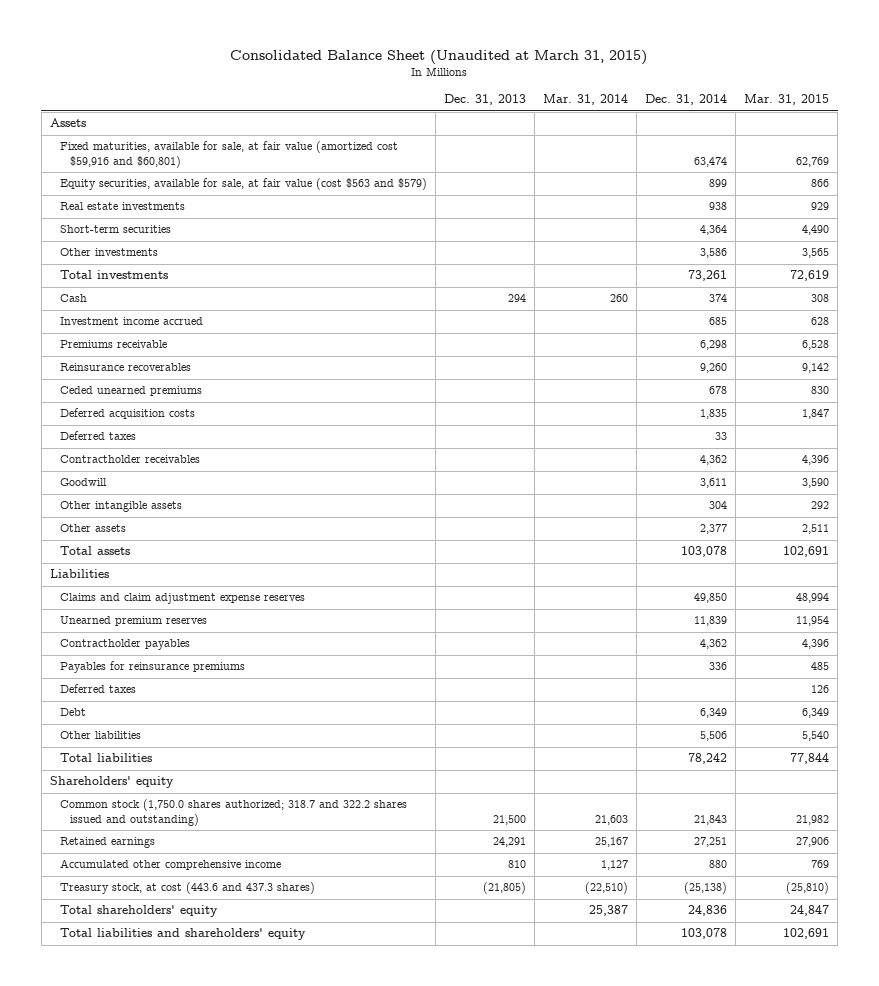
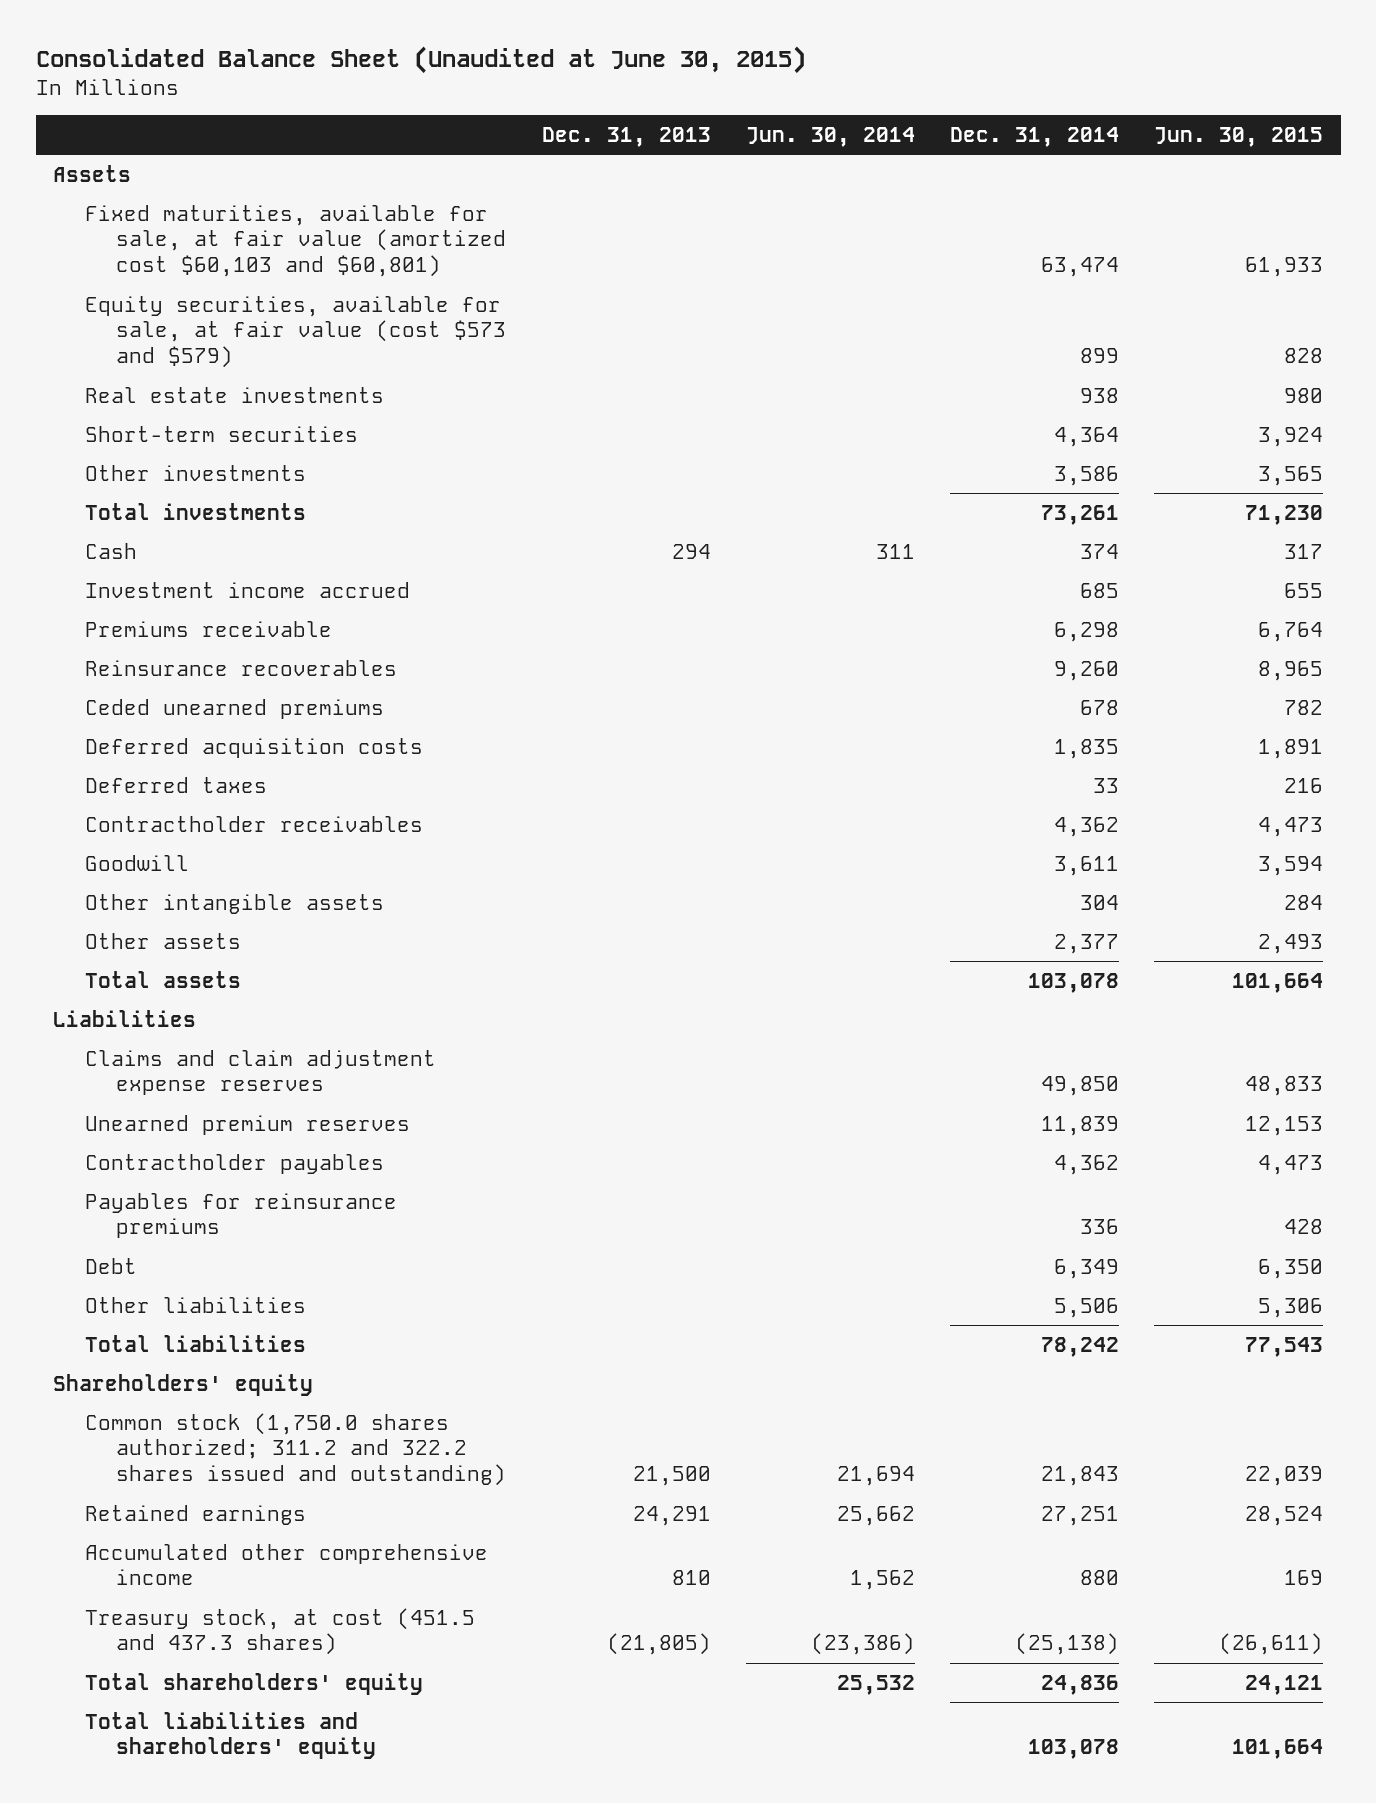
- Consolidated Balance Sheet (Unaudited at March 31, 2015)
+ Consolidated Balance Sheet (Unaudited at June 30, 2015)
- | Dec. 31, 2013 | Mar. 31, 2014 | Dec. 31, 2014 | Mar. 31, 2015
+ | Dec. 31, 2013 | Jun. 30, 2014 | Dec. 31, 2014 | Jun. 30, 2015
- Fixed maturities, available for sale, at fair value (amortized cost $59,916 and $60,801) | | | 63,474 | 62,769
- Equity securities, available for sale, at fair value (cost $563 and $579) | | | 899 | 866
+ Fixed maturities, available for sale, at fair value (amortized cost $60,103 and $60,801) | | | 63,474 | 61,933
+ Equity securities, available for sale, at fair value (cost $573 and $579) | | | 899 | 828
- Deferred taxes | | | | 126
- Common stock (1,750.0 shares authorized; 318.7 and 322.2 shares issued and outstanding) | 21,500 | 21,603 | 21,843 | 21,982
+ Common stock (1,750.0 shares authorized; 311.2 and 322.2 shares issued and outstanding) | 21,500 | 21,694 | 21,843 | 22,039
- Treasury stock, at cost (443.6 and 437.3 shares) | (21,805) | (22,510) | (25,138) | (25,810)
+ Treasury stock, at cost (451.5 and 437.3 shares) | (21,805) | (23,386) | (25,138) | (26,611)

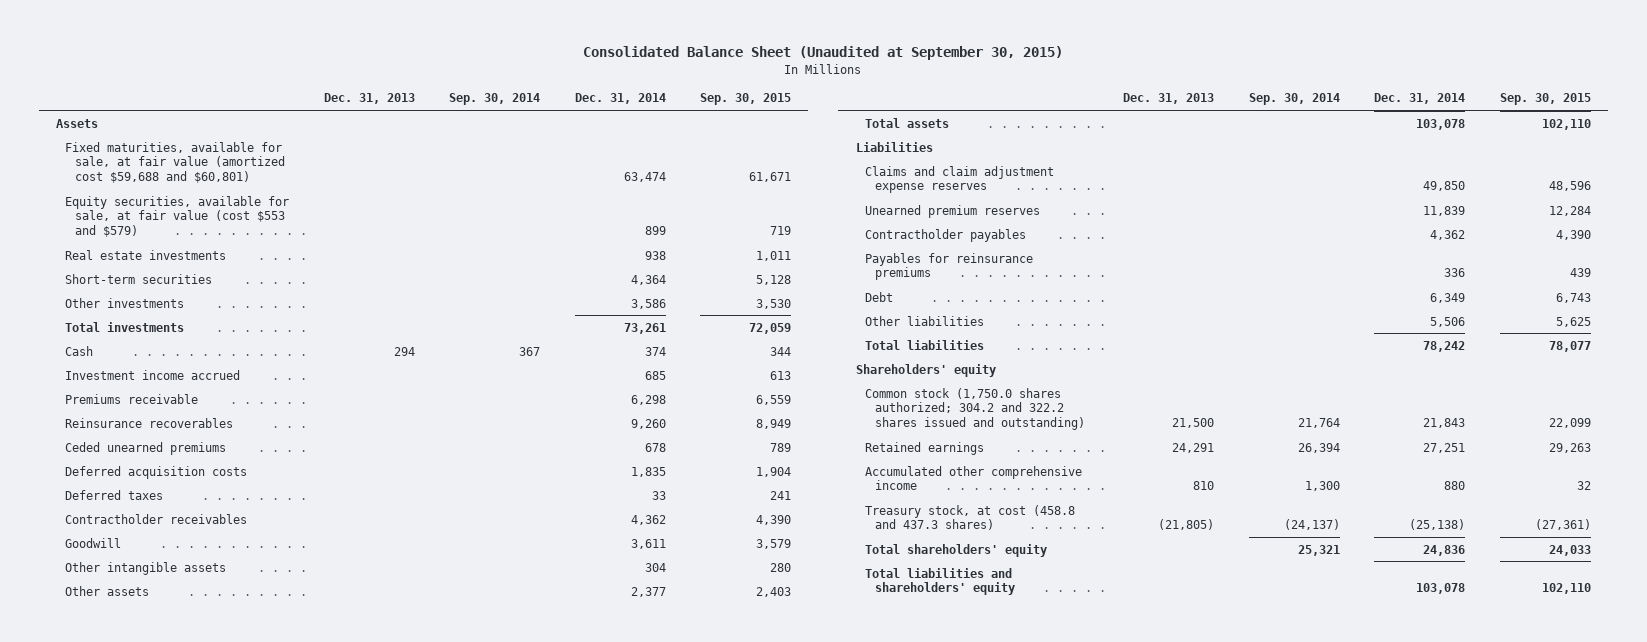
- Consolidated Balance Sheet (Unaudited at June 30, 2015)
+ Consolidated Balance Sheet (Unaudited at September 30, 2015)
- | Dec. 31, 2013 | Jun. 30, 2014 | Dec. 31, 2014 | Jun. 30, 2015
+ | Dec. 31, 2013 | Sep. 30, 2014 | Dec. 31, 2014 | Sep. 30, 2015
- Fixed maturities, available for sale, at fair value (amortized cost $60,103 and $60,801) | | | 63,474 | 61,933
- Equity securities, available for sale, at fair value (cost $573 and $579) | | | 899 | 828
+ Fixed maturities, available for sale, at fair value (amortized cost $59,688 and $60,801) | | | 63,474 | 61,671
+ Equity securities, available for sale, at fair value (cost $553 and $579) | | | 899 | 719
- Common stock (1,750.0 shares authorized; 311.2 and 322.2 shares issued and outstanding) | 21,500 | 21,694 | 21,843 | 22,039
+ Common stock (1,750.0 shares authorized; 304.2 and 322.2 shares issued and outstanding) | 21,500 | 21,764 | 21,843 | 22,099
- Treasury stock, at cost (451.5 and 437.3 shares) | (21,805) | (23,386) | (25,138) | (26,611)
+ Treasury stock, at cost (458.8 and 437.3 shares) | (21,805) | (24,137) | (25,138) | (27,361)

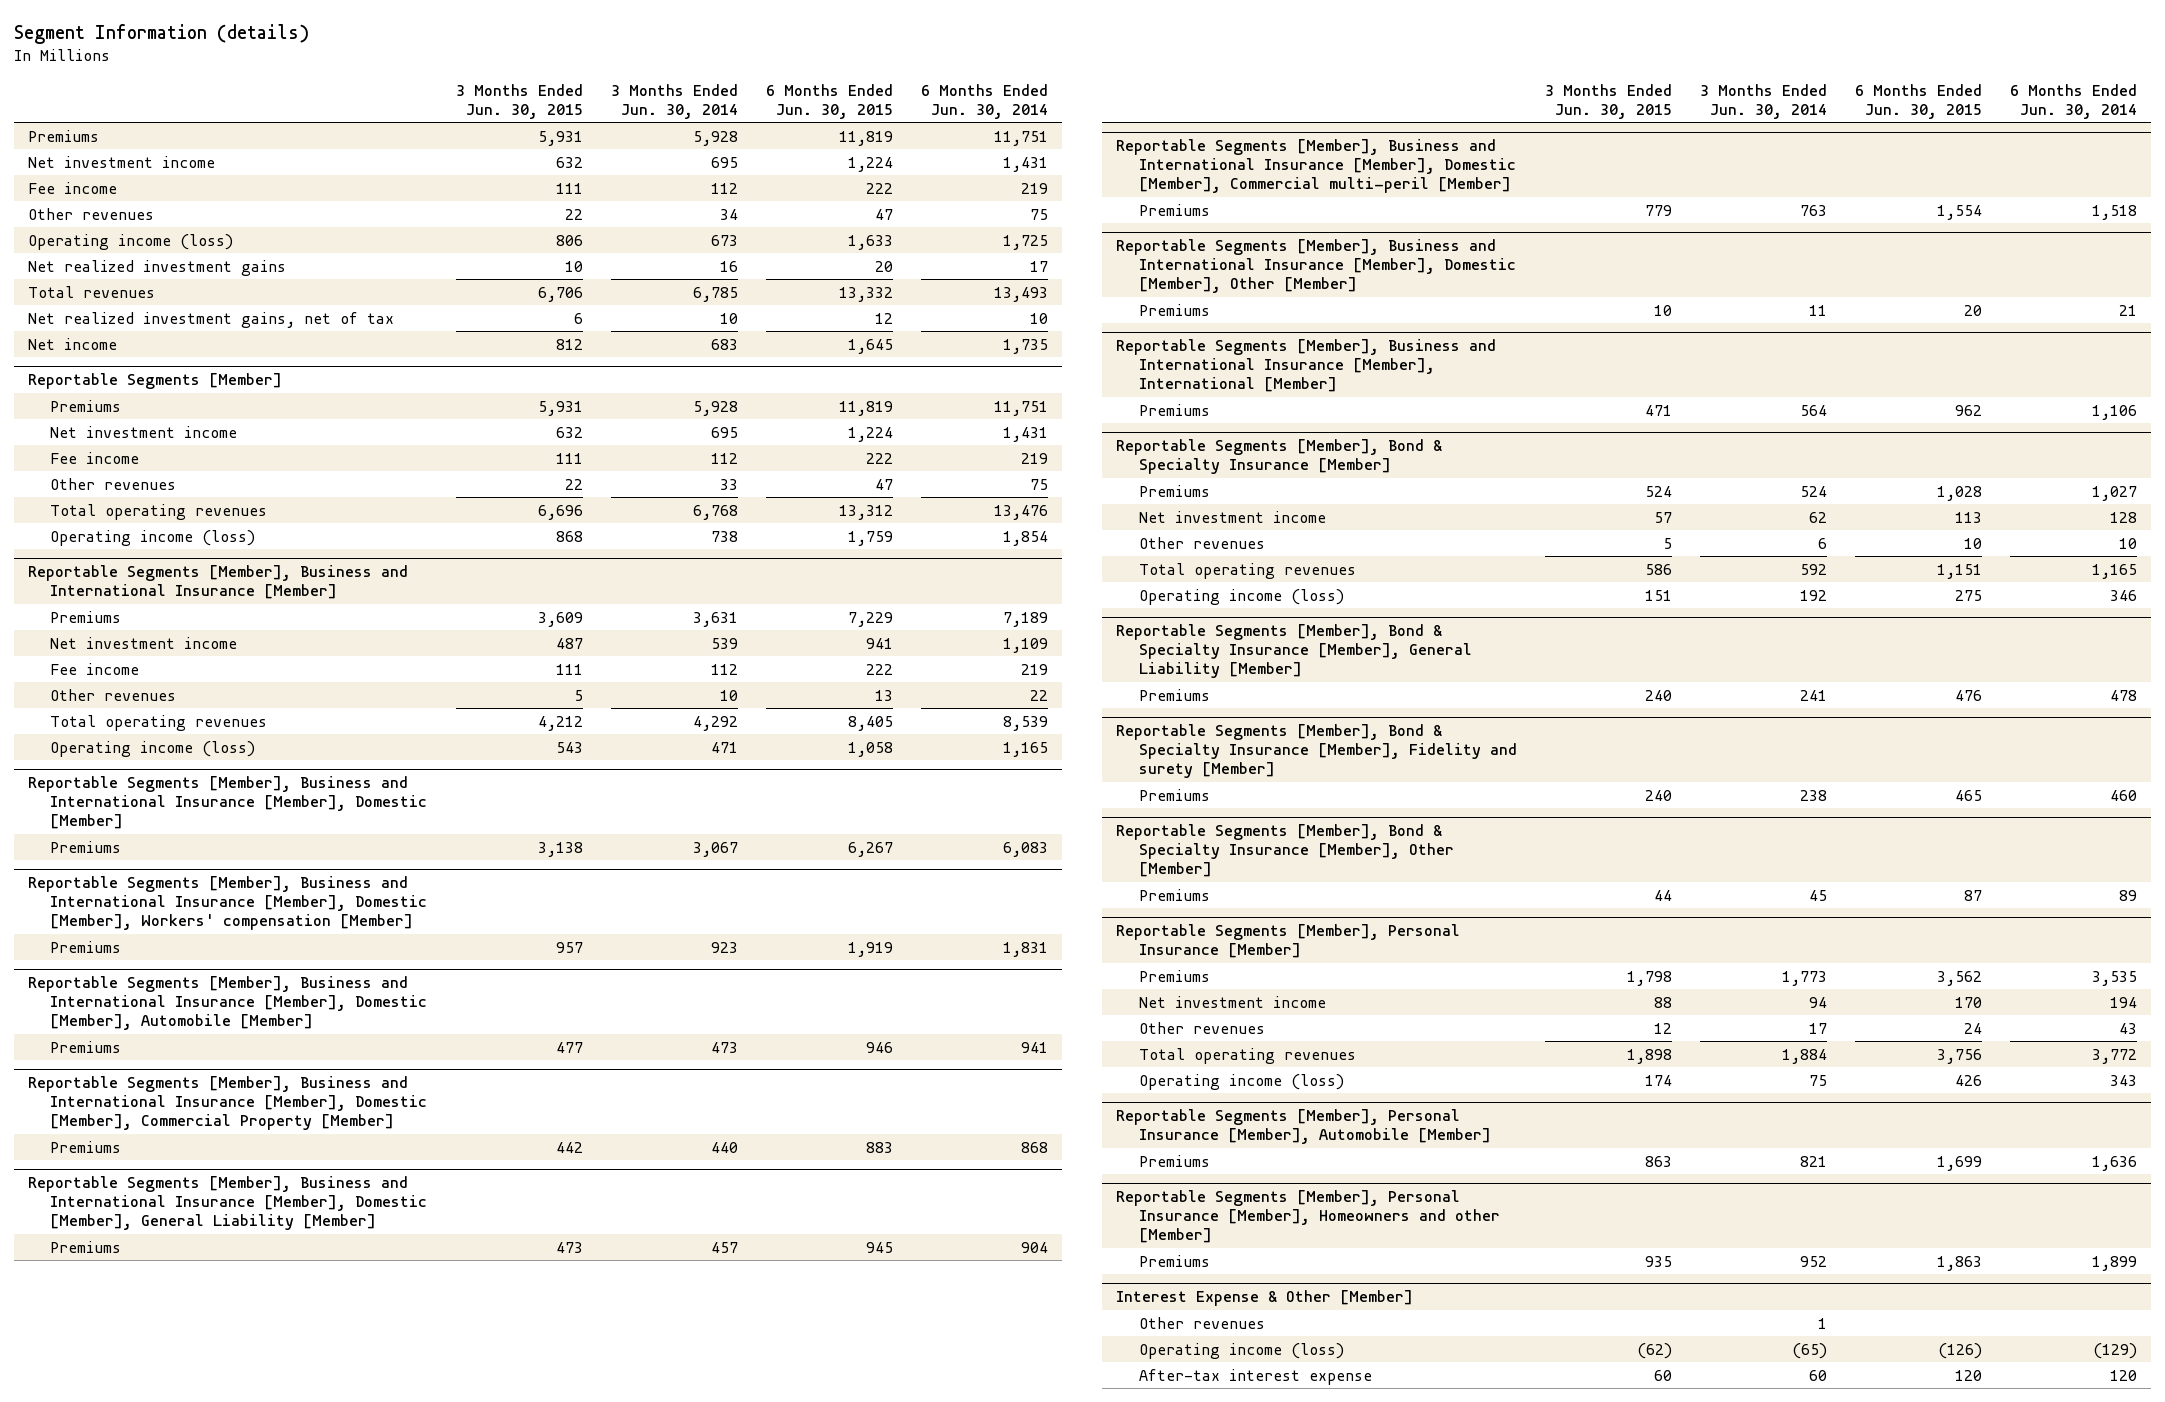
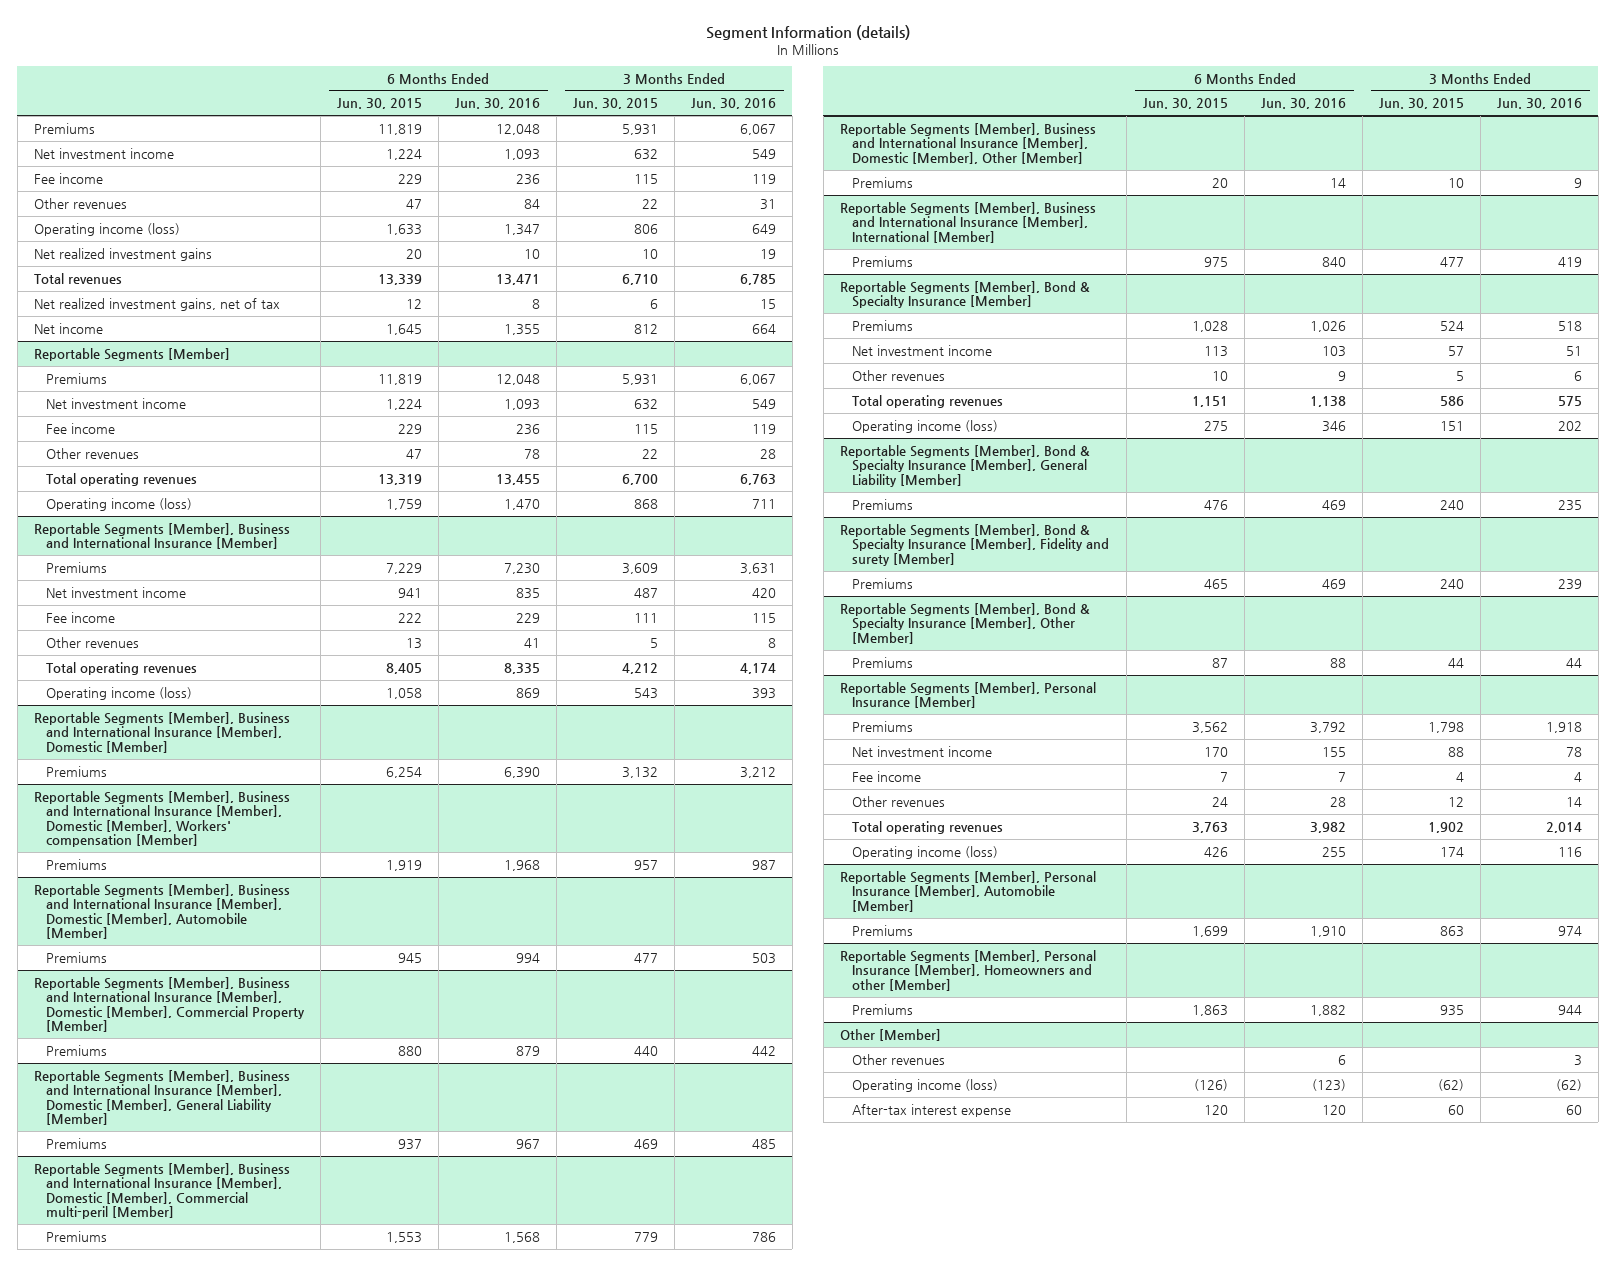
- | 3 Months Ended Jun. 30, 2015 | 3 Months Ended Jun. 30, 2014 | 6 Months Ended Jun. 30, 2015 | 6 Months Ended Jun. 30, 2014
+ | 6 Months Ended Jun. 30, 2015 | 6 Months Ended Jun. 30, 2016 | 3 Months Ended Jun. 30, 2015 | 3 Months Ended Jun. 30, 2016
- Fee income | 111 | 112 | 222 | 219
+ Fee income | 229 | 236 | 115 | 119
- Total revenues | 6,706 | 6,785 | 13,332 | 13,493
+ Total revenues | 13,339 | 13,471 | 6,710 | 6,785
@ Reportable Segments [Member]
- Fee income | 111 | 112 | 222 | 219
+ Fee income | 229 | 236 | 115 | 119
- Total operating revenues | 6,696 | 6,768 | 13,312 | 13,476
+ Total operating revenues | 13,319 | 13,455 | 6,700 | 6,763
@ Reportable Segments [Member], Business and International Insurance [Member], Domestic [Member]
- Premiums | 3,138 | 3,067 | 6,267 | 6,083
+ Premiums | 6,254 | 6,390 | 3,132 | 3,212
@ Reportable Segments [Member], Business and International Insurance [Member], Domestic [Member], Automobile [Member]
- Premiums | 477 | 473 | 946 | 941
+ Premiums | 945 | 994 | 477 | 503
@ Reportable Segments [Member], Business and International Insurance [Member], Domestic [Member], Commercial Property [Member]
- Premiums | 442 | 440 | 883 | 868
+ Premiums | 880 | 879 | 440 | 442
@ Reportable Segments [Member], Business and International Insurance [Member], Domestic [Member], General Liability [Member]
- Premiums | 473 | 457 | 945 | 904
+ Premiums | 937 | 967 | 469 | 485
@ Reportable Segments [Member], Business and International Insurance [Member], Domestic [Member], Commercial multi-peril [Member]
- Premiums | 779 | 763 | 1,554 | 1,518
+ Premiums | 1,553 | 1,568 | 779 | 786
@ Reportable Segments [Member], Business and International Insurance [Member], International [Member]
- Premiums | 471 | 564 | 962 | 1,106
+ Premiums | 975 | 840 | 477 | 419
@ Reportable Segments [Member], Personal Insurance [Member]
+ Fee income | 7 | 7 | 4 | 4
- Total operating revenues | 1,898 | 1,884 | 3,756 | 3,772
+ Total operating revenues | 3,763 | 3,982 | 1,902 | 2,014
- Interest Expense & Other [Member]
+ Other [Member]

